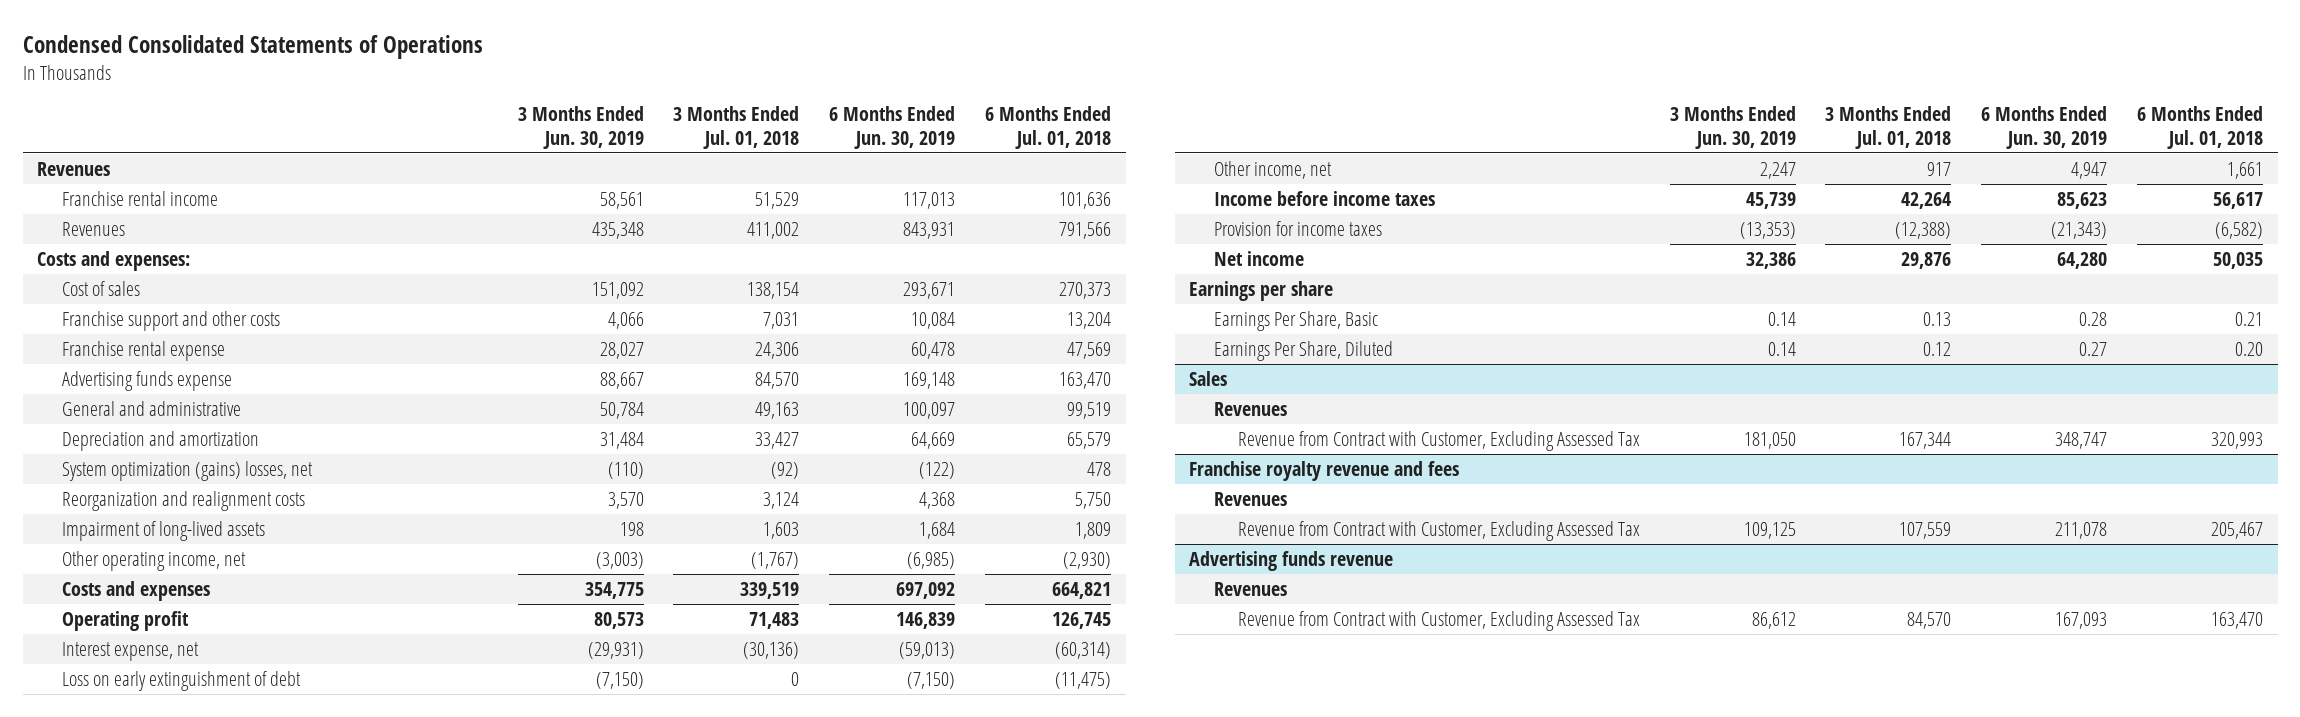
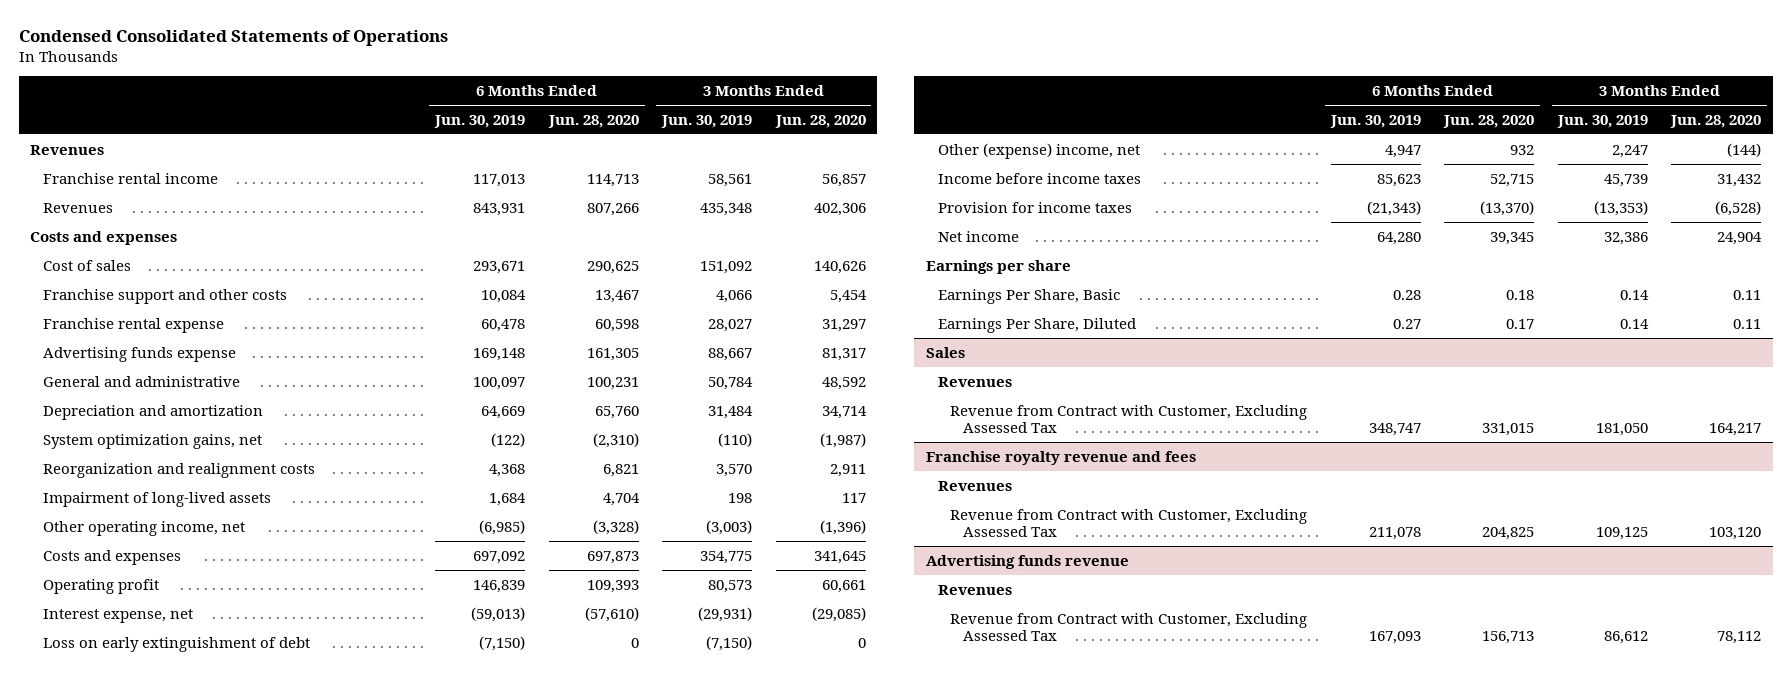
- | 3 Months Ended Jun. 30, 2019 | 3 Months Ended Jul. 01, 2018 | 6 Months Ended Jun. 30, 2019 | 6 Months Ended Jul. 01, 2018
+ | 6 Months Ended Jun. 30, 2019 | 6 Months Ended Jun. 28, 2020 | 3 Months Ended Jun. 30, 2019 | 3 Months Ended Jun. 28, 2020
- Costs and expenses:
+ Costs and expenses
- System optimization (gains) losses, net | (110) | (92) | (122) | 478
+ System optimization gains, net | (122) | (2,310) | (110) | (1,987)
- Other income, net | 2,247 | 917 | 4,947 | 1,661
+ Other (expense) income, net | 4,947 | 932 | 2,247 | (144)

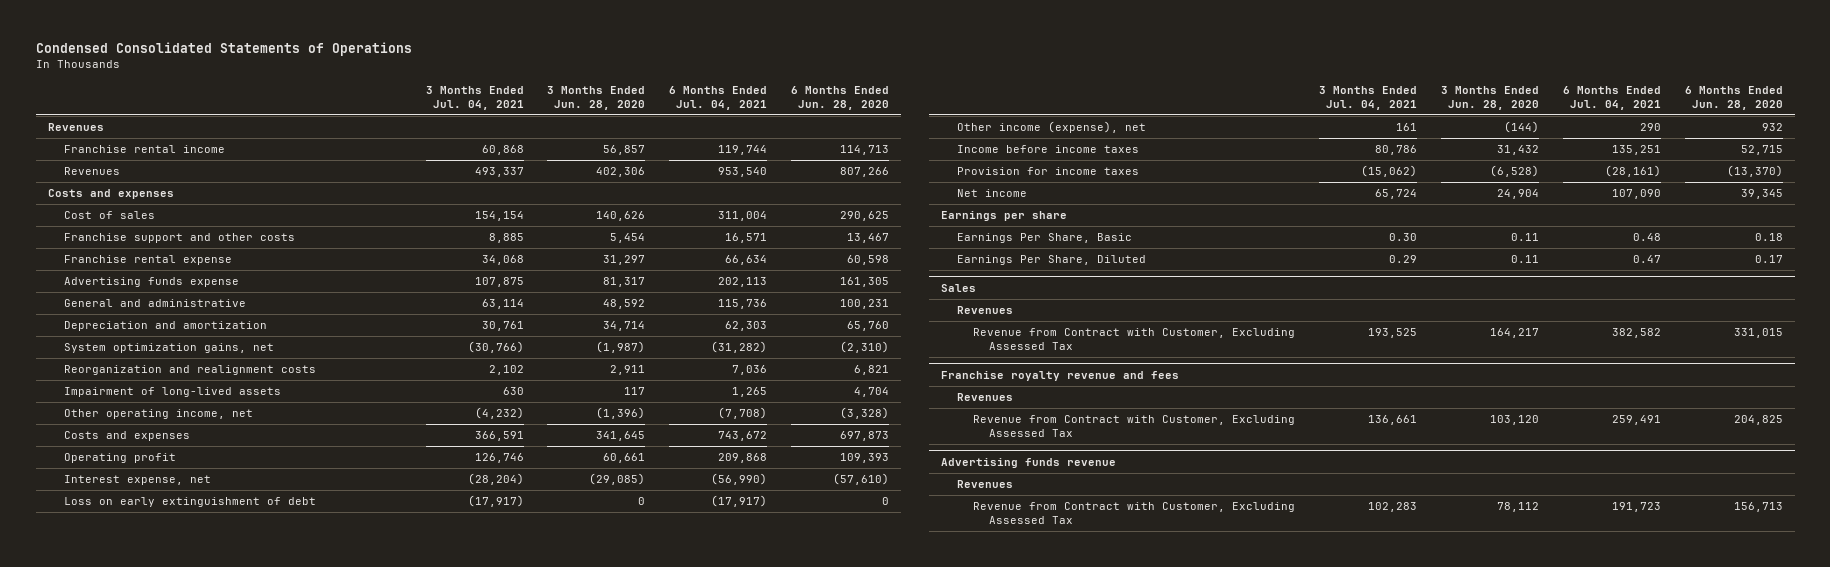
- | 6 Months Ended Jun. 30, 2019 | 6 Months Ended Jun. 28, 2020 | 3 Months Ended Jun. 30, 2019 | 3 Months Ended Jun. 28, 2020
+ | 3 Months Ended Jul. 04, 2021 | 3 Months Ended Jun. 28, 2020 | 6 Months Ended Jul. 04, 2021 | 6 Months Ended Jun. 28, 2020
- Other (expense) income, net | 4,947 | 932 | 2,247 | (144)
+ Other income (expense), net | 161 | (144) | 290 | 932

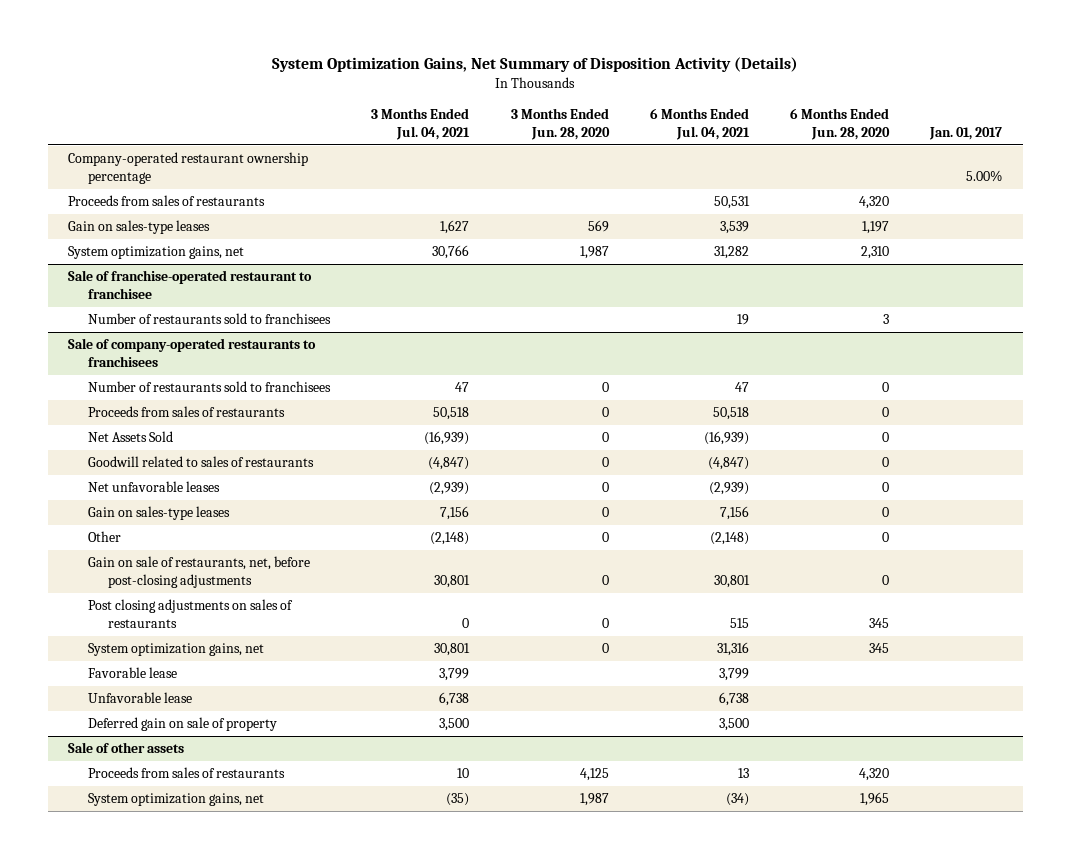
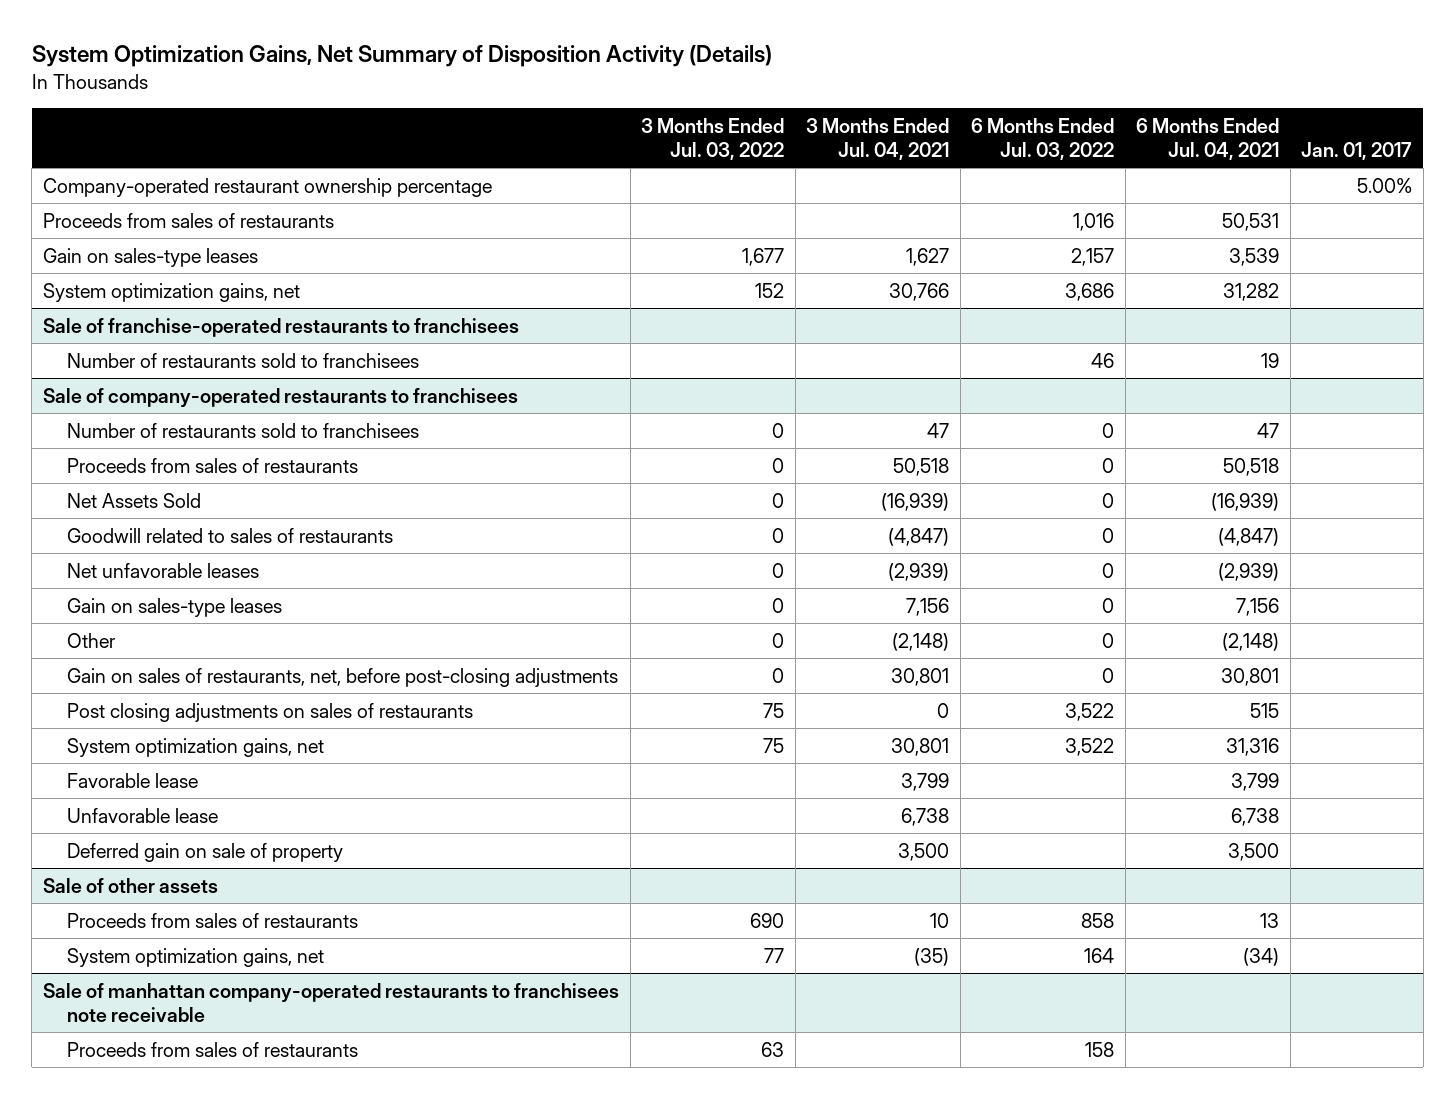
- | 3 Months Ended Jul. 04, 2021 | 3 Months Ended Jun. 28, 2020 | 6 Months Ended Jul. 04, 2021 | 6 Months Ended Jun. 28, 2020 | Jan. 01, 2017
+ | 3 Months Ended Jul. 03, 2022 | 3 Months Ended Jul. 04, 2021 | 6 Months Ended Jul. 03, 2022 | 6 Months Ended Jul. 04, 2021 | Jan. 01, 2017
- Sale of franchise-operated restaurant to franchisee
+ Sale of franchise-operated restaurants to franchisees
@ Sale of company-operated restaurants to franchisees
- Gain on sale of restaurants, net, before post-closing adjustments | 30,801 | 0 | 30,801 | 0 |
+ Gain on sales of restaurants, net, before post-closing adjustments | 0 | 30,801 | 0 | 30,801 |
+ Sale of manhattan company-operated restaurants to franchisees note receivable
+ Proceeds from sales of restaurants | 63 | | 158 | |

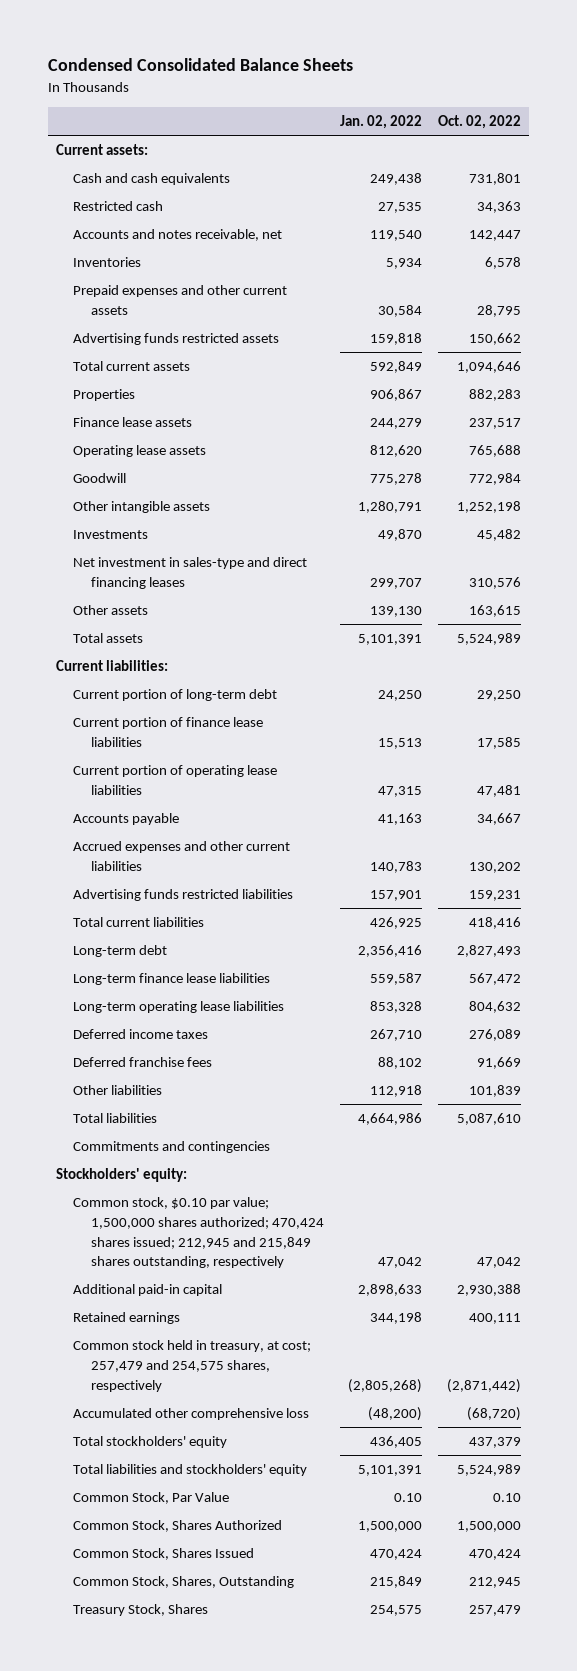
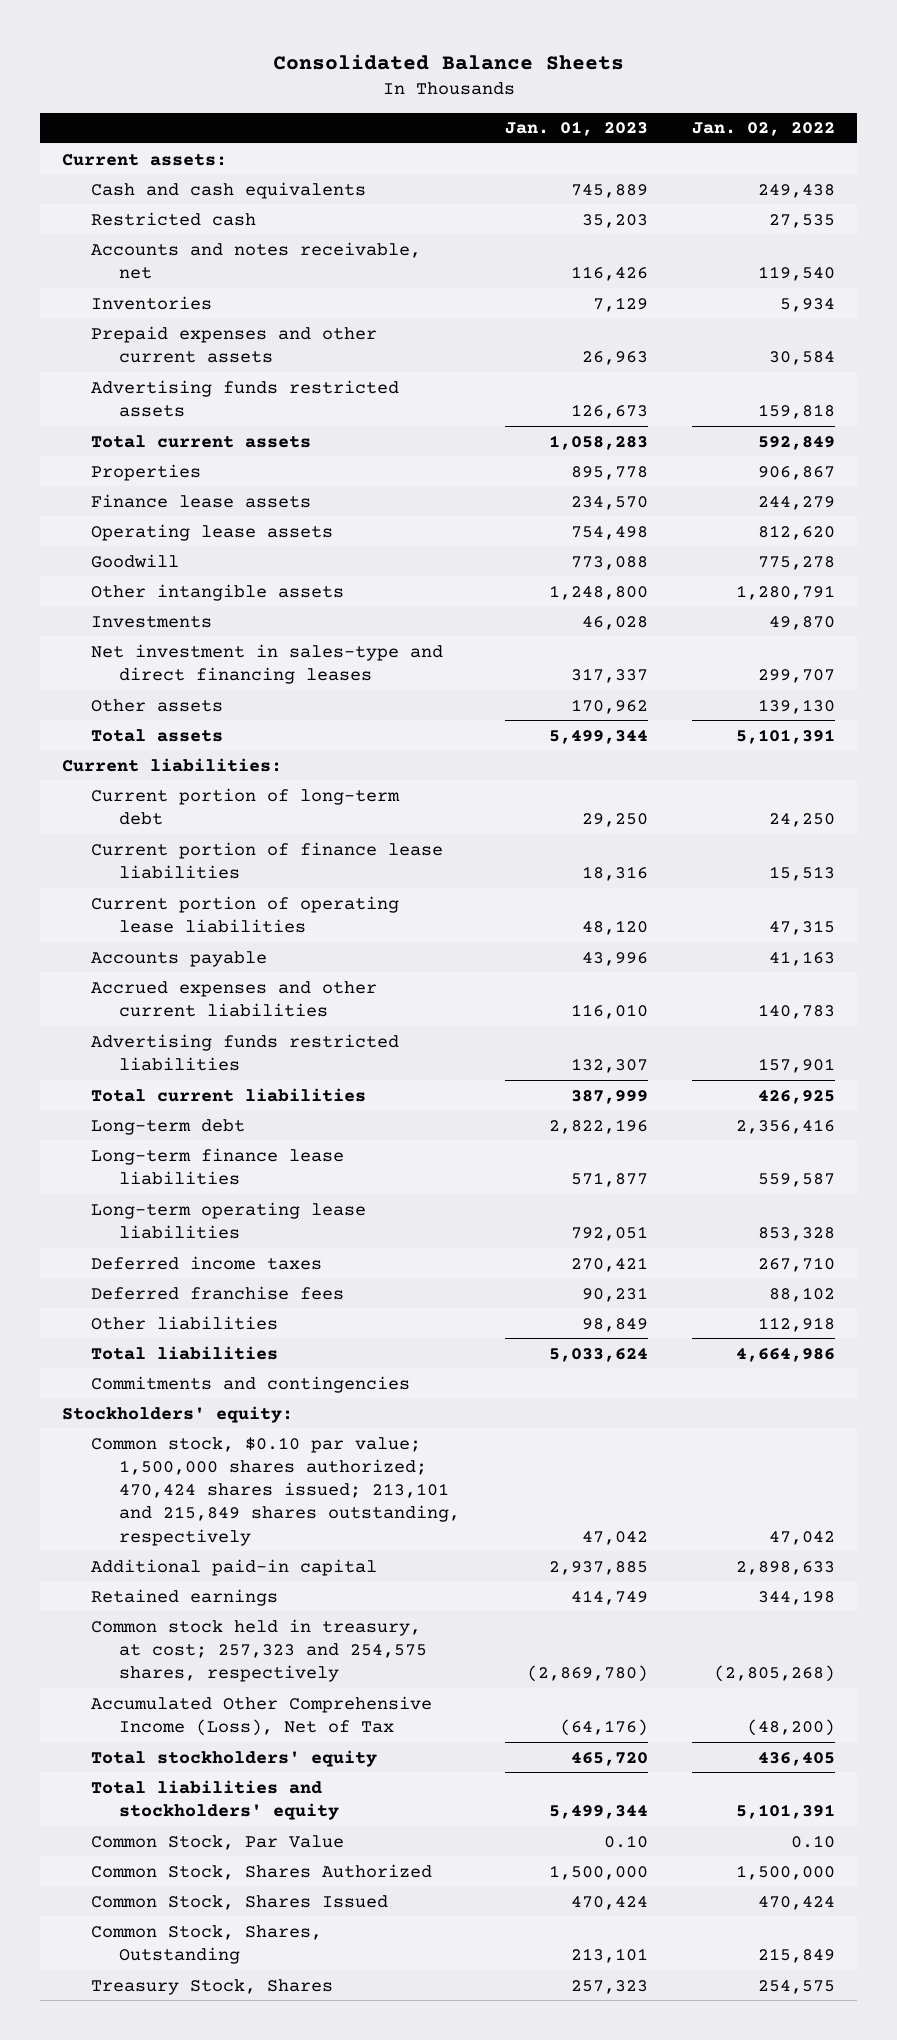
- Condensed Consolidated Balance Sheets
+ Consolidated Balance Sheets
- | Jan. 02, 2022 | Oct. 02, 2022
+ | Jan. 01, 2023 | Jan. 02, 2022
- Common stock, $0.10 par value; 1,500,000 shares authorized; 470,424 shares issued; 212,945 and 215,849 shares outstanding, respectively | 47,042 | 47,042
+ Common stock, $0.10 par value; 1,500,000 shares authorized; 470,424 shares issued; 213,101 and 215,849 shares outstanding, respectively | 47,042 | 47,042
- Common stock held in treasury, at cost; 257,479 and 254,575 shares, respectively | (2,805,268) | (2,871,442)
- Accumulated other comprehensive loss | (48,200) | (68,720)
+ Common stock held in treasury, at cost; 257,323 and 254,575 shares, respectively | (2,869,780) | (2,805,268)
+ Accumulated Other Comprehensive Income (Loss), Net of Tax | (64,176) | (48,200)

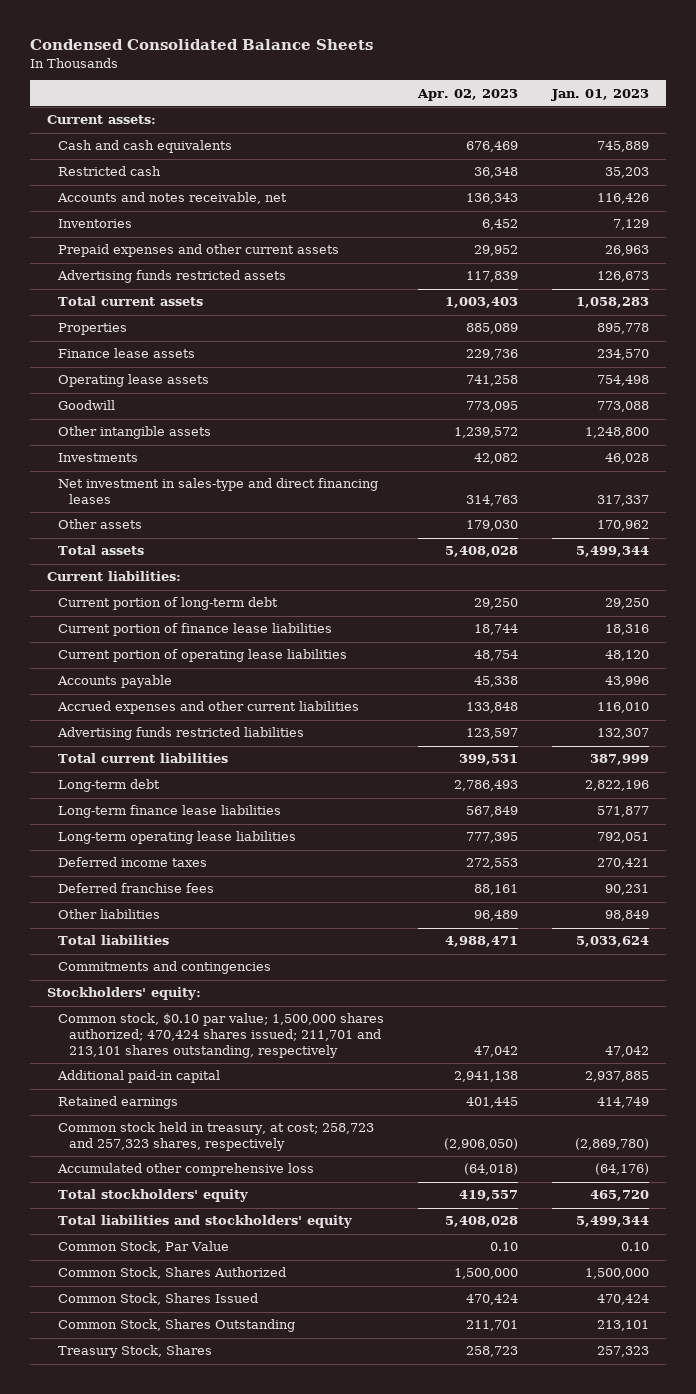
- Consolidated Balance Sheets
+ Condensed Consolidated Balance Sheets
- | Jan. 01, 2023 | Jan. 02, 2022
+ | Apr. 02, 2023 | Jan. 01, 2023
- Common stock, $0.10 par value; 1,500,000 shares authorized; 470,424 shares issued; 213,101 and 215,849 shares outstanding, respectively | 47,042 | 47,042
+ Common stock, $0.10 par value; 1,500,000 shares authorized; 470,424 shares issued; 211,701 and 213,101 shares outstanding, respectively | 47,042 | 47,042
- Common stock held in treasury, at cost; 257,323 and 254,575 shares, respectively | (2,869,780) | (2,805,268)
- Accumulated Other Comprehensive Income (Loss), Net of Tax | (64,176) | (48,200)
+ Common stock held in treasury, at cost; 258,723 and 257,323 shares, respectively | (2,906,050) | (2,869,780)
+ Accumulated other comprehensive loss | (64,018) | (64,176)
- Common Stock, Shares, Outstanding | 213,101 | 215,849
+ Common Stock, Shares Outstanding | 211,701 | 213,101

